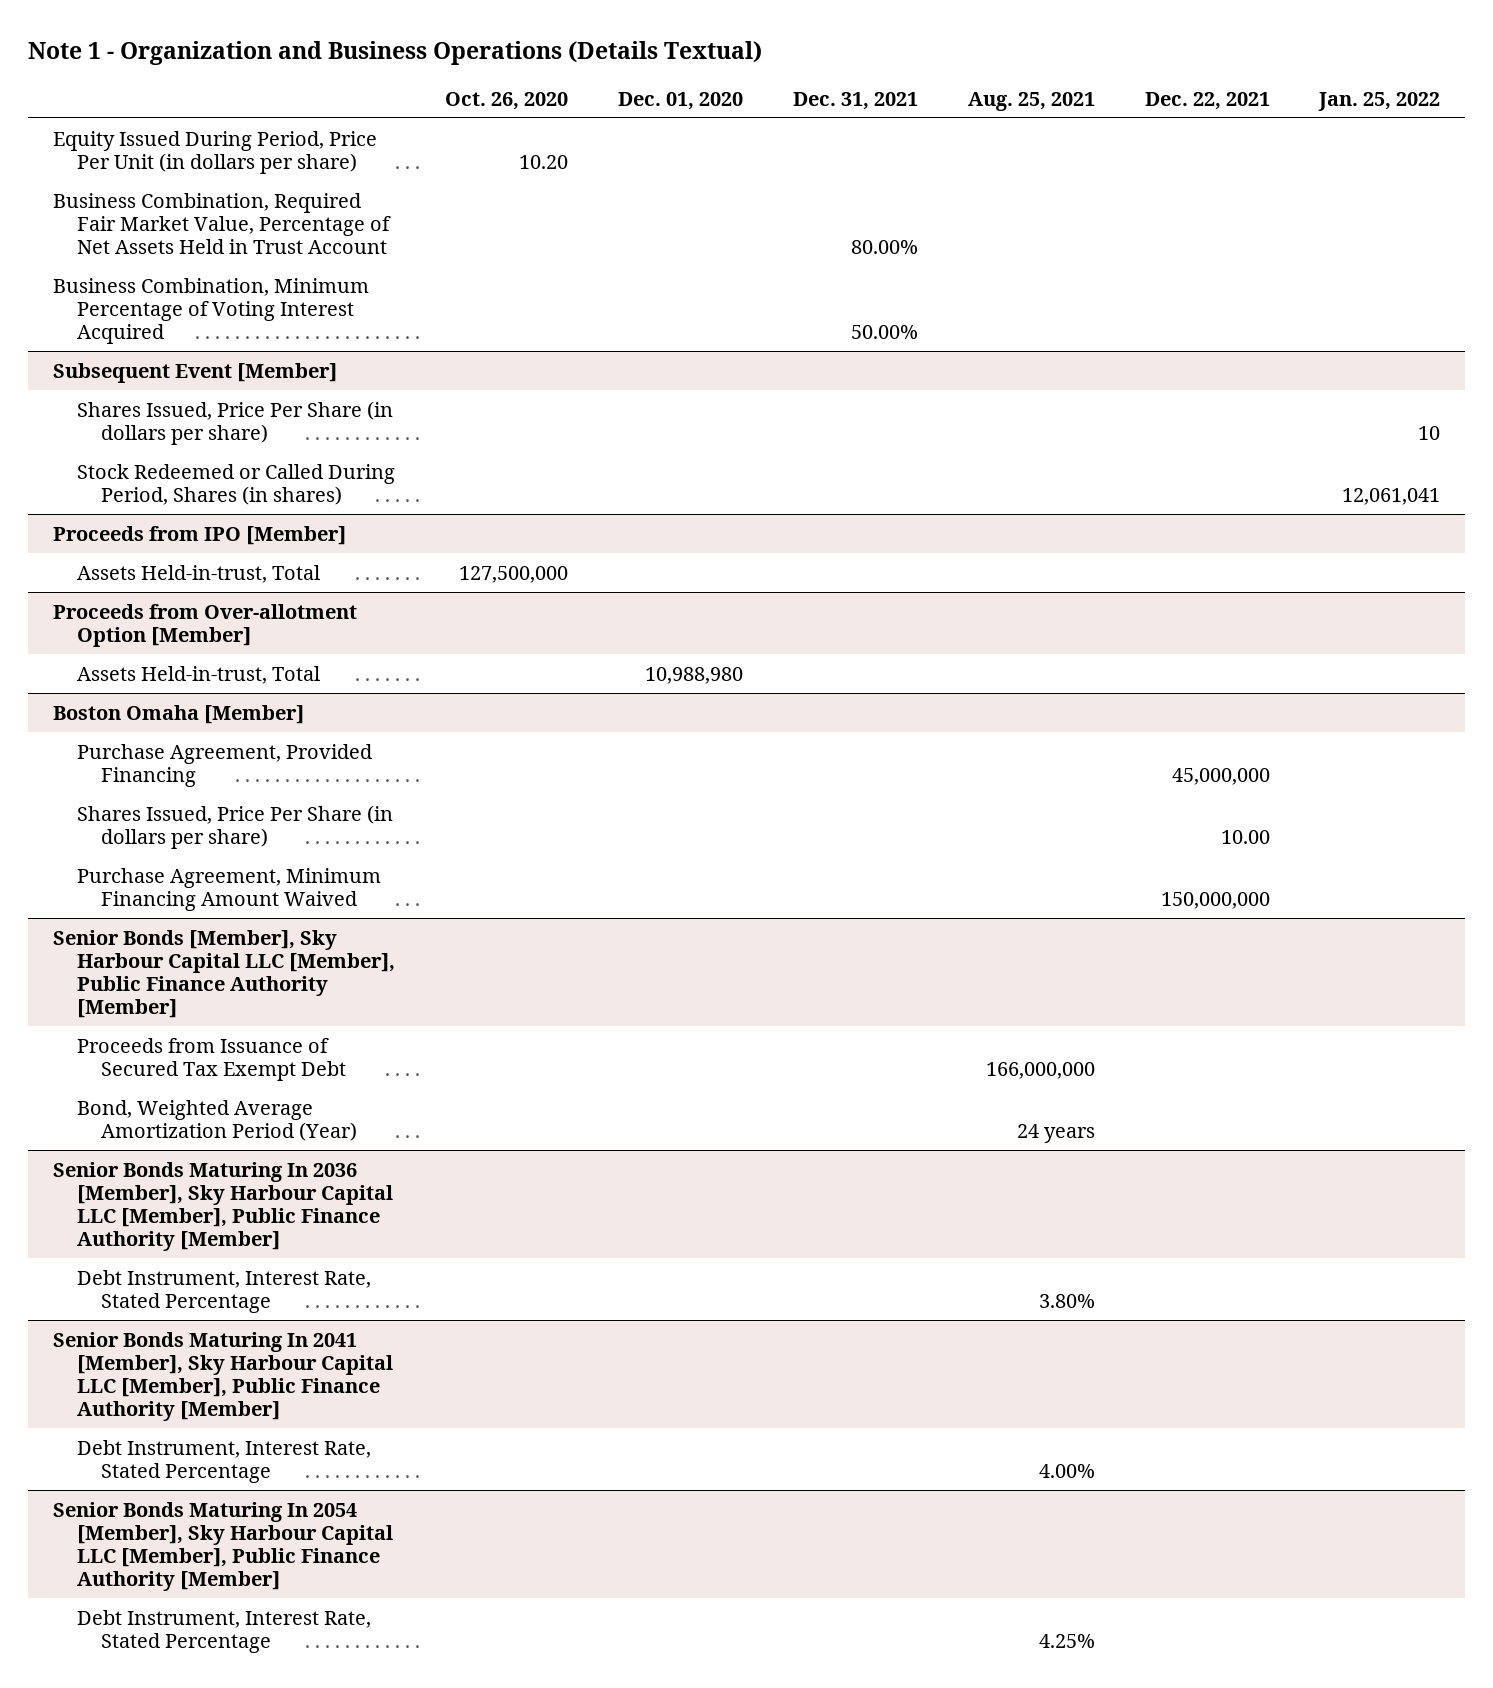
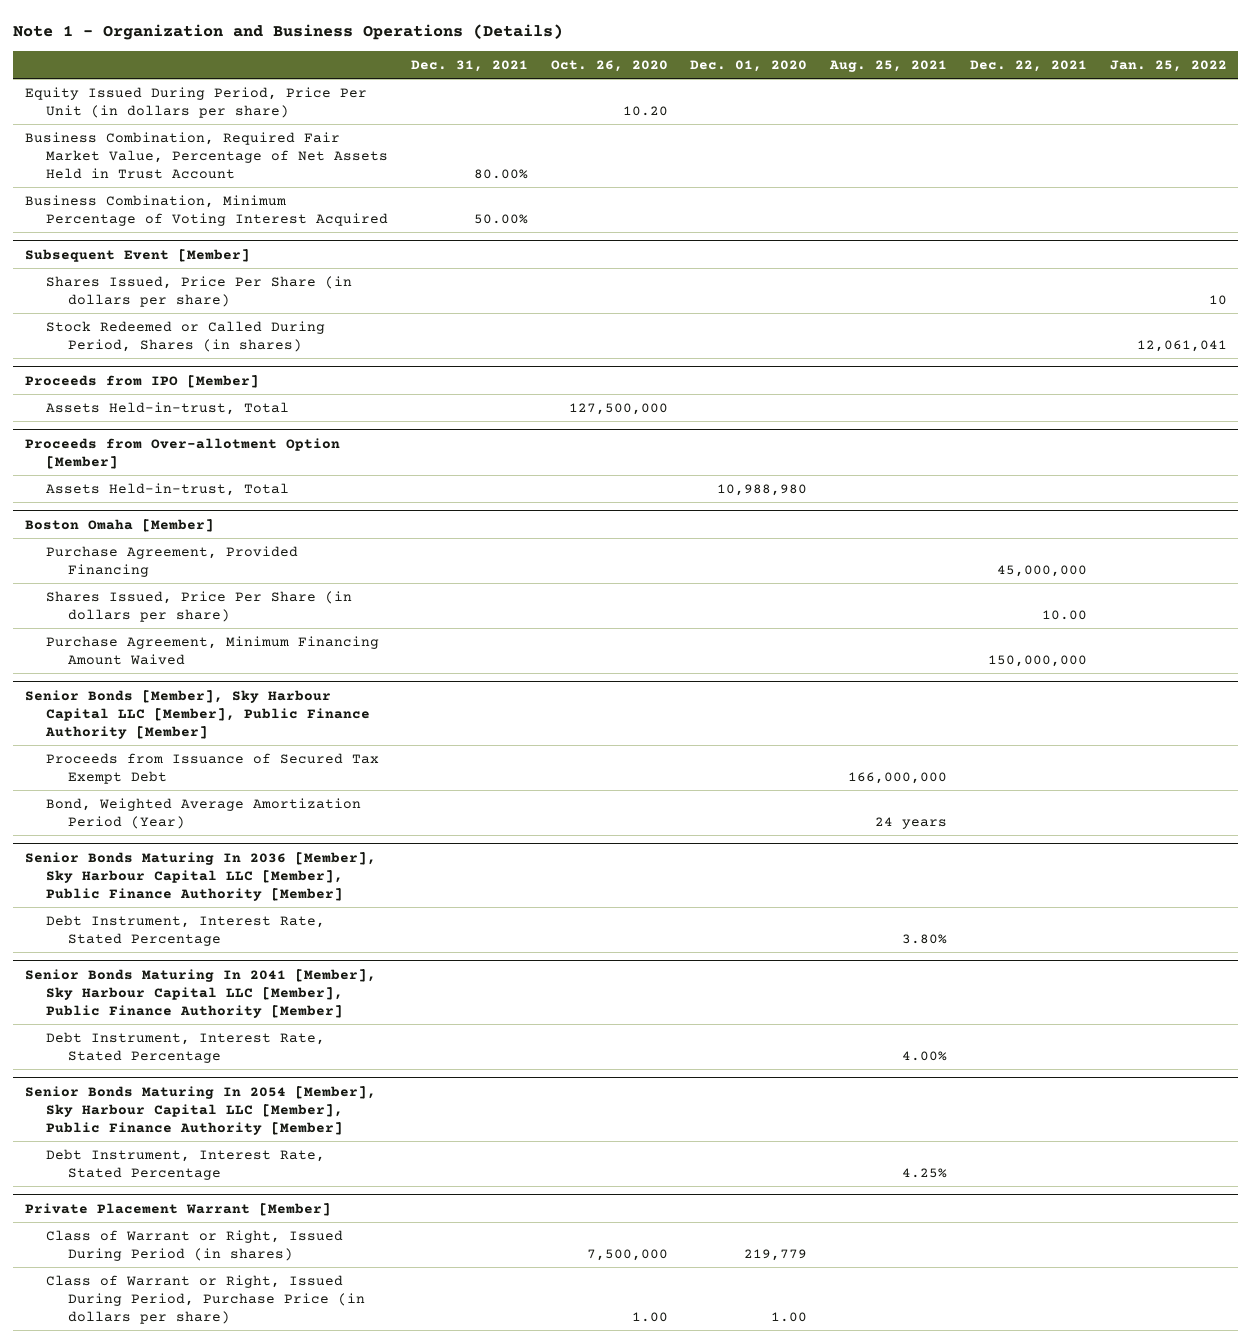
- Note 1 - Organization and Business Operations (Details Textual)
+ Note 1 - Organization and Business Operations (Details)
- | Oct. 26, 2020 | Dec. 01, 2020 | Dec. 31, 2021 | Aug. 25, 2021 | Dec. 22, 2021 | Jan. 25, 2022
+ | Dec. 31, 2021 | Oct. 26, 2020 | Dec. 01, 2020 | Aug. 25, 2021 | Dec. 22, 2021 | Jan. 25, 2022
+ Private Placement Warrant [Member]
+ Class of Warrant or Right, Issued During Period (in shares) | | 7,500,000 | 219,779 | | |
+ Class of Warrant or Right, Issued During Period, Purchase Price (in dollars per share) | | 1.00 | 1.00 | | |

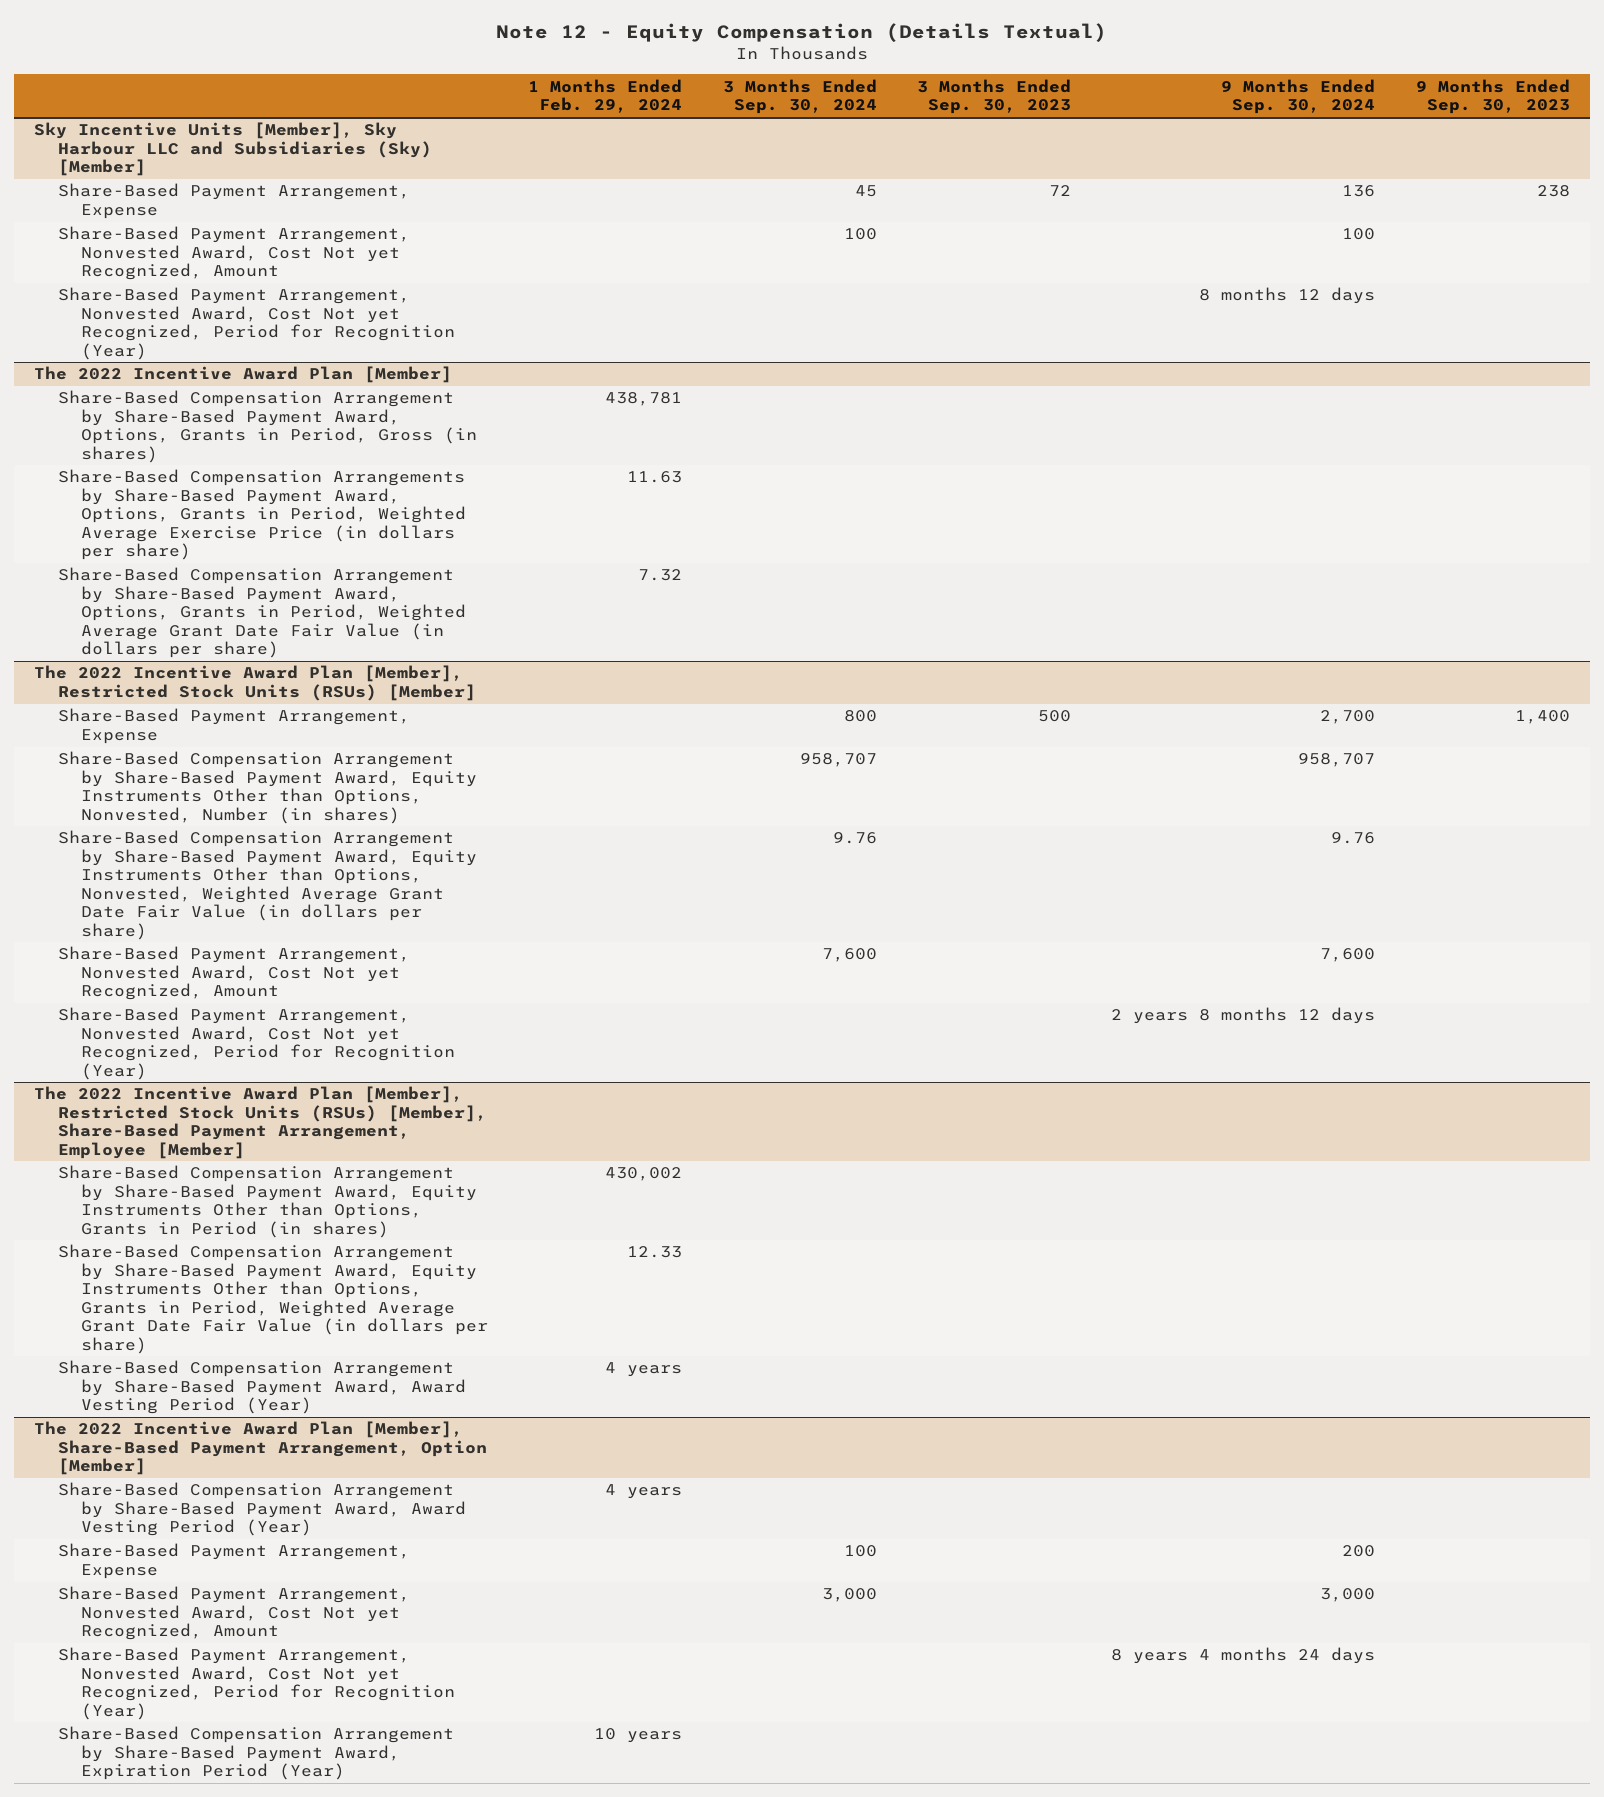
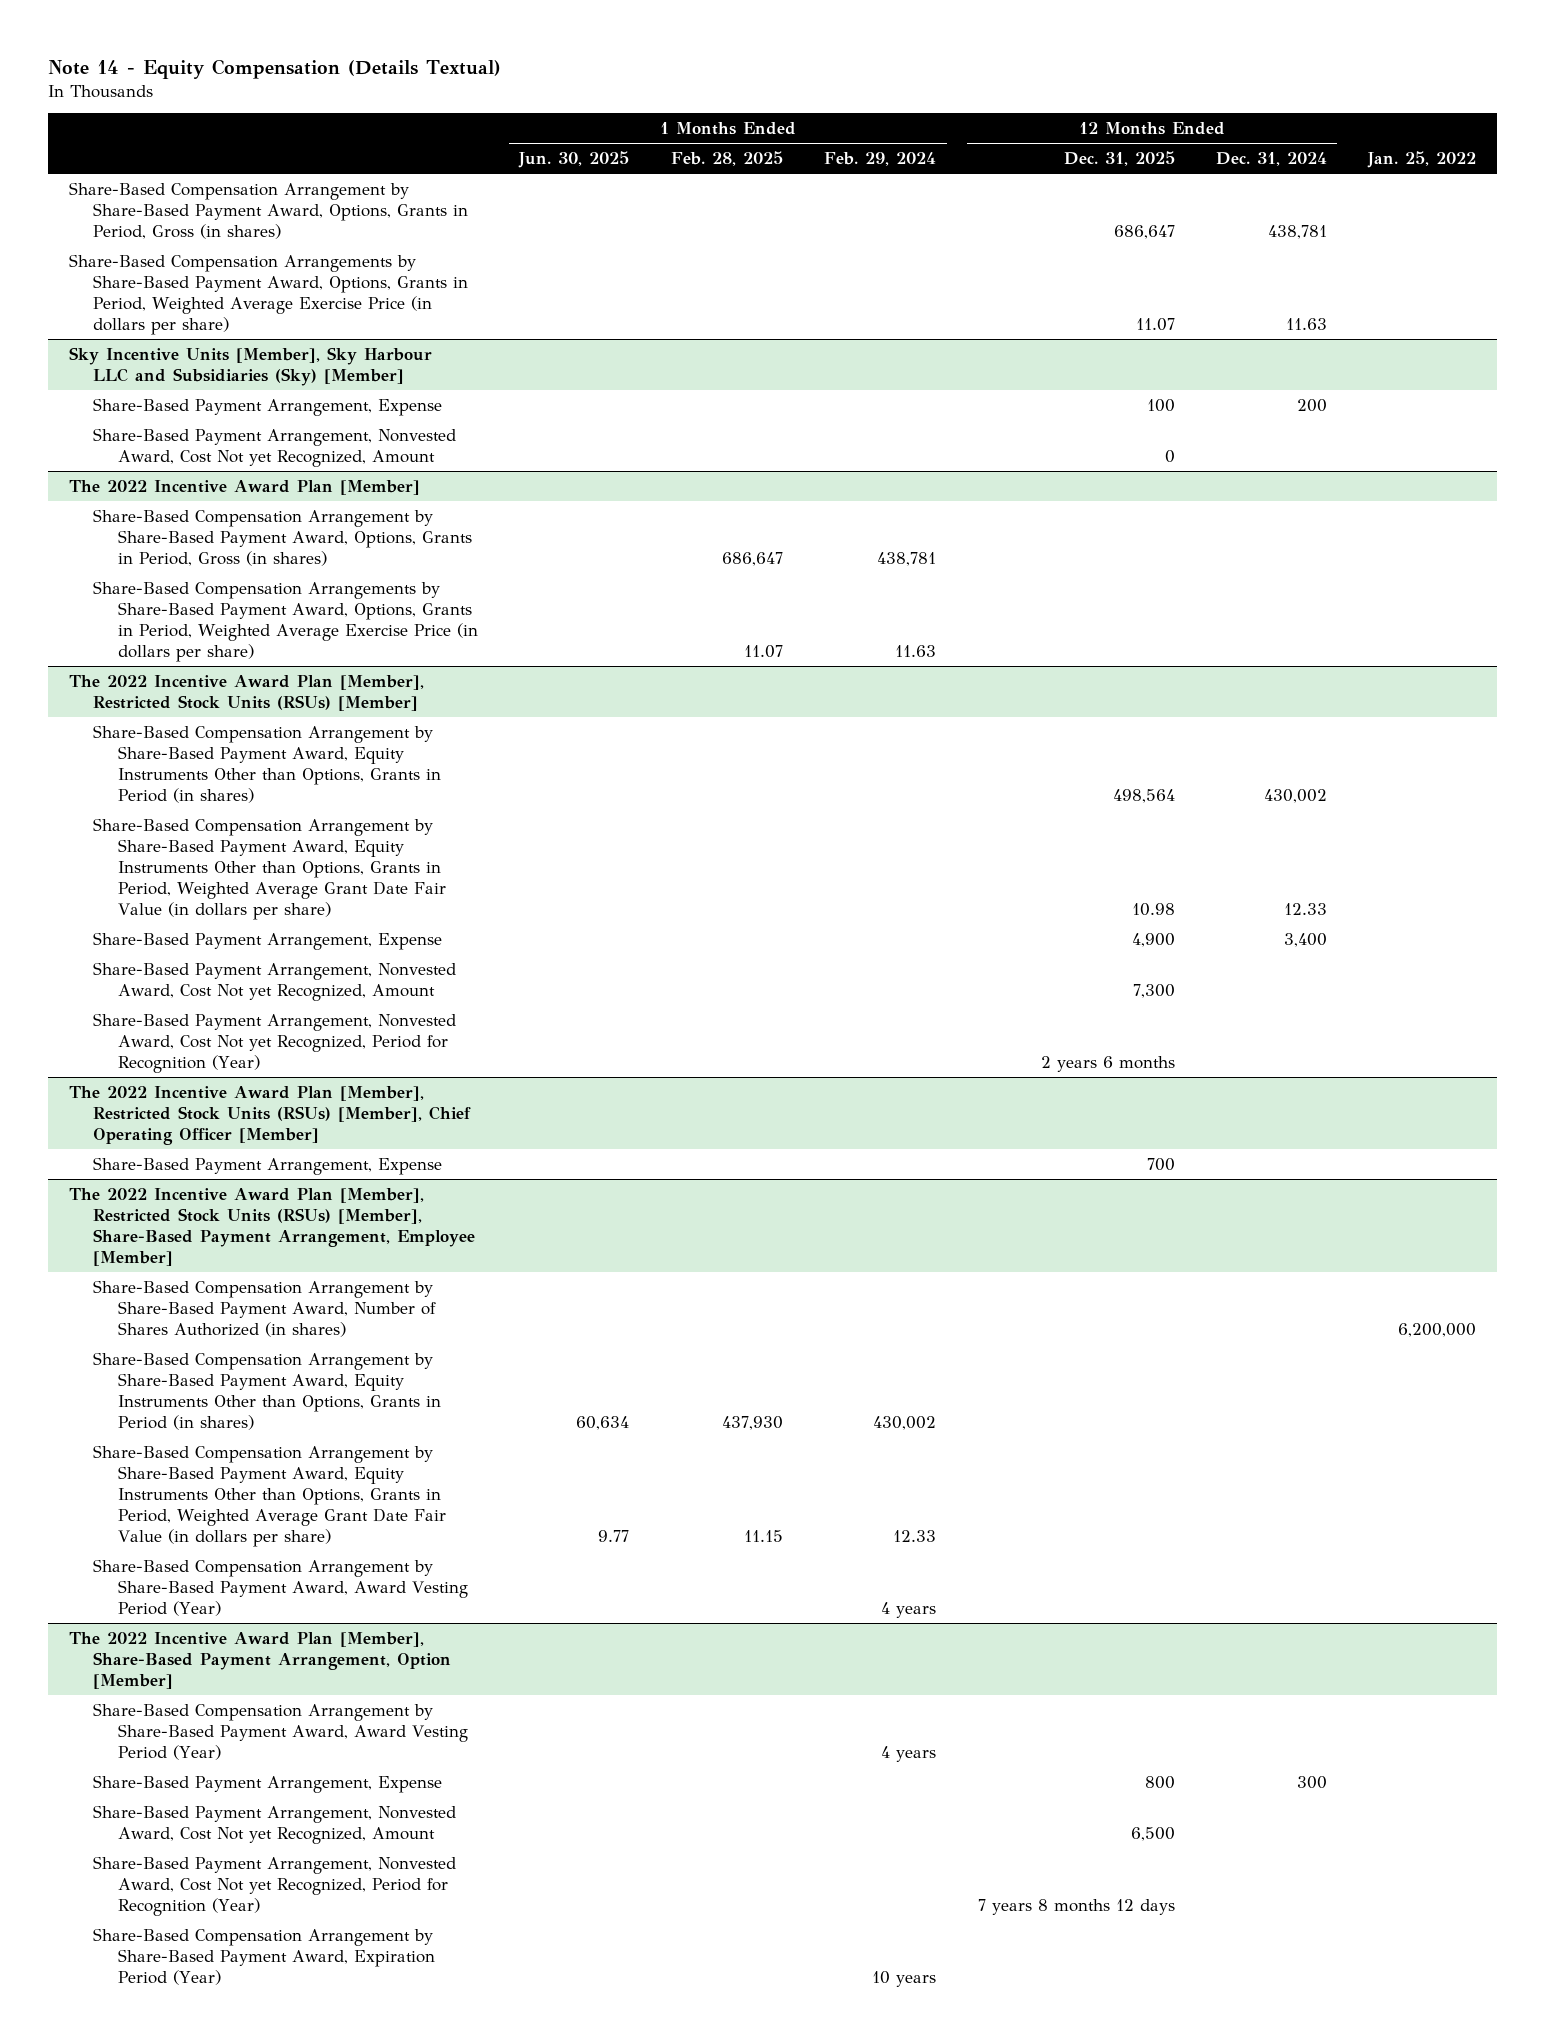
- Note 12 - Equity Compensation (Details Textual)
+ Note 14 - Equity Compensation (Details Textual)
- | 1 Months Ended Feb. 29, 2024 | 3 Months Ended Sep. 30, 2024 | 3 Months Ended Sep. 30, 2023 | 9 Months Ended Sep. 30, 2024 | 9 Months Ended Sep. 30, 2023
+ | 1 Months Ended Jun. 30, 2025 | 1 Months Ended Feb. 28, 2025 | 1 Months Ended Feb. 29, 2024 | 12 Months Ended Dec. 31, 2025 | 12 Months Ended Dec. 31, 2024 | Jan. 25, 2022
+ Share-Based Compensation Arrangement by Share-Based Payment Award, Options, Grants in Period, Gross (in shares) | | | | 686,647 | 438,781 |
+ Share-Based Compensation Arrangements by Share-Based Payment Award, Options, Grants in Period, Weighted Average Exercise Price (in dollars per share) | | | | 11.07 | 11.63 |
@ Sky Incentive Units [Member], Sky Harbour LLC and Subsidiaries (Sky) [Member]
- Share-Based Payment Arrangement, Nonvested Award, Cost Not yet Recognized, Period for Recognition (Year) | | | | 8 months 12 days |
@ The 2022 Incentive Award Plan [Member]
- Share-Based Compensation Arrangement by Share-Based Payment Award, Options, Grants in Period, Weighted Average Grant Date Fair Value (in dollars per share) | 7.32 | | | |
@ The 2022 Incentive Award Plan [Member], Restricted Stock Units (RSUs) [Member]
+ Share-Based Compensation Arrangement by Share-Based Payment Award, Equity Instruments Other than Options, Grants in Period (in shares) | | | | 498,564 | 430,002 |
+ Share-Based Compensation Arrangement by Share-Based Payment Award, Equity Instruments Other than Options, Grants in Period, Weighted Average Grant Date Fair Value (in dollars per share) | | | | 10.98 | 12.33 |
- Share-Based Compensation Arrangement by Share-Based Payment Award, Equity Instruments Other than Options, Nonvested, Number (in shares) | | 958,707 | | 958,707 |
- Share-Based Compensation Arrangement by Share-Based Payment Award, Equity Instruments Other than Options, Nonvested, Weighted Average Grant Date Fair Value (in dollars per share) | | 9.76 | | 9.76 |
+ The 2022 Incentive Award Plan [Member], Restricted Stock Units (RSUs) [Member], Chief Operating Officer [Member]
+ Share-Based Payment Arrangement, Expense | | | | 700 | |
@ The 2022 Incentive Award Plan [Member], Restricted Stock Units (RSUs) [Member], Share-Based Payment Arrangement, Employee [Member]
+ Share-Based Compensation Arrangement by Share-Based Payment Award, Number of Shares Authorized (in shares) | | | | | | 6,200,000

